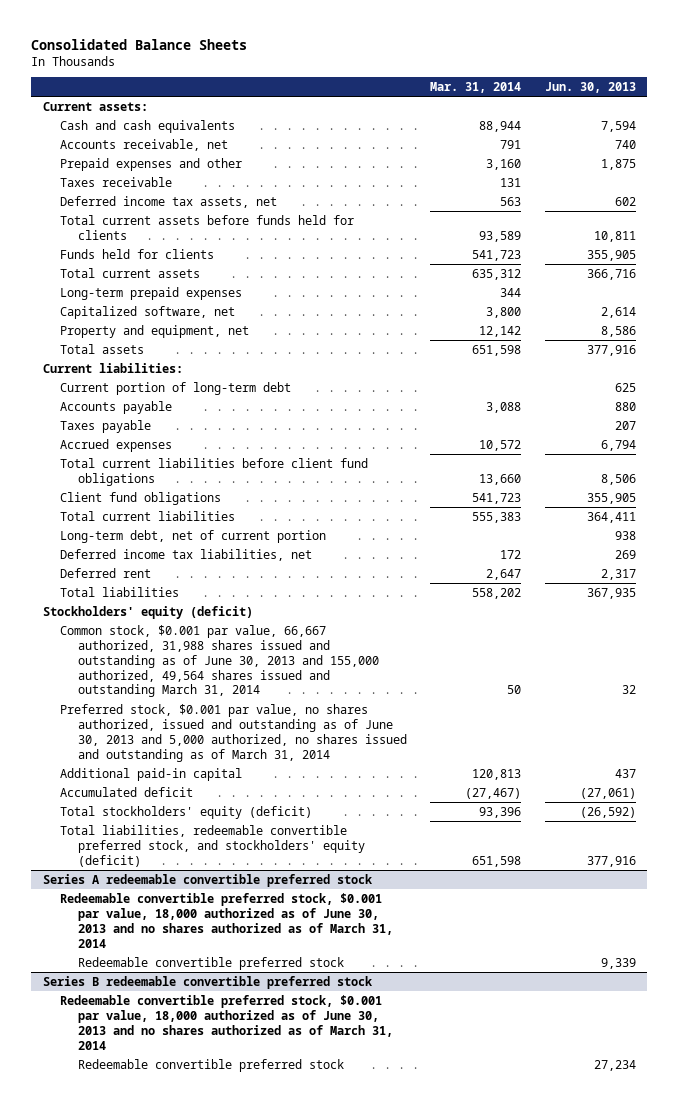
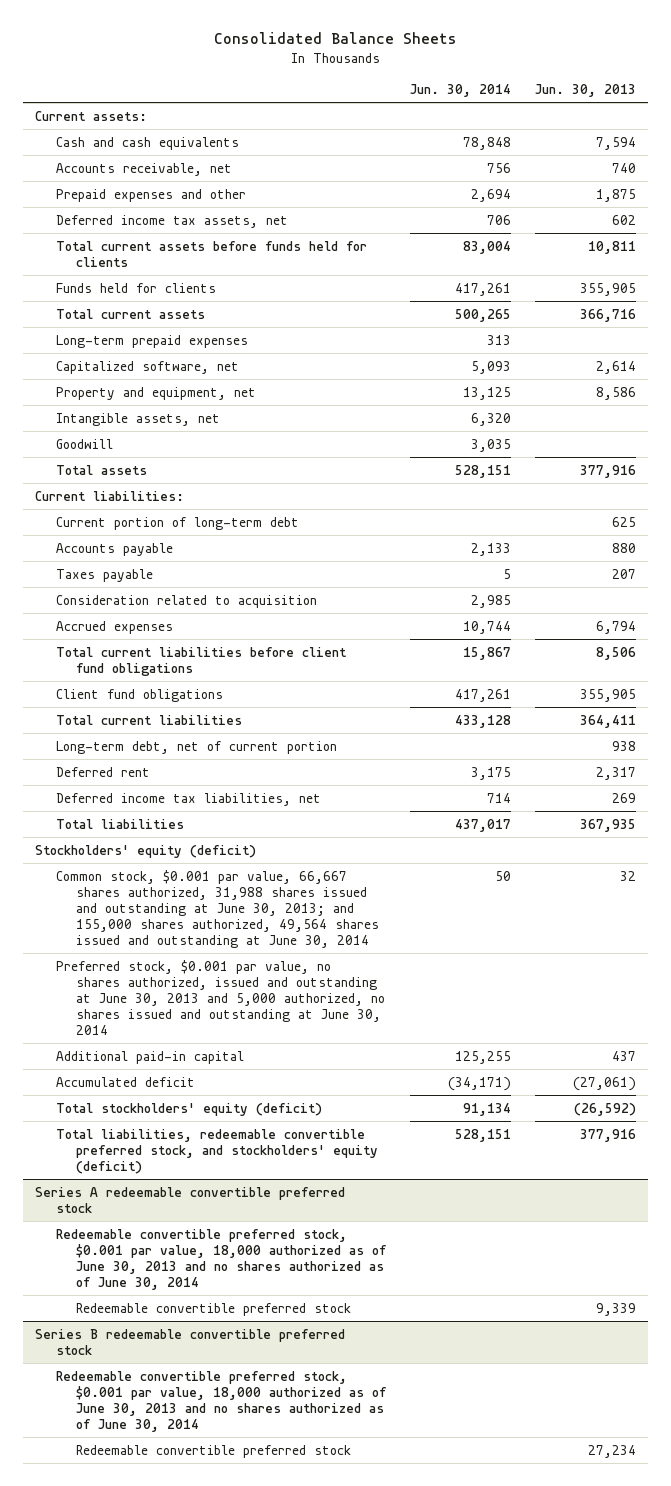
- | Mar. 31, 2014 | Jun. 30, 2013
+ | Jun. 30, 2014 | Jun. 30, 2013
- Taxes receivable | 131 |
+ Intangible assets, net | 6,320 |
+ Goodwill | 3,035 |
+ Consideration related to acquisition | 2,985 |
moved down: Deferred income tax liabilities, net | 714 | 269
- Common stock, $0.001 par value, 66,667 authorized, 31,988 shares issued and outstanding as of June 30, 2013 and 155,000 authorized, 49,564 shares issued and outstanding March 31, 2014 | 50 | 32
- Preferred stock, $0.001 par value, no shares authorized, issued and outstanding as of June 30, 2013 and 5,000 authorized, no shares issued and outstanding as of March 31, 2014
+ Common stock, $0.001 par value, 66,667 shares authorized, 31,988 shares issued and outstanding at June 30, 2013; and 155,000 shares authorized, 49,564 shares issued and outstanding at June 30, 2014 | 50 | 32
+ Preferred stock, $0.001 par value, no shares authorized, issued and outstanding at June 30, 2013 and 5,000 authorized, no shares issued and outstanding at June 30, 2014
@ Series A redeemable convertible preferred stock
- Redeemable convertible preferred stock, $0.001 par value, 18,000 authorized as of June 30, 2013 and no shares authorized as of March 31, 2014
+ Redeemable convertible preferred stock, $0.001 par value, 18,000 authorized as of June 30, 2013 and no shares authorized as of June 30, 2014
@ Series B redeemable convertible preferred stock
- Redeemable convertible preferred stock, $0.001 par value, 18,000 authorized as of June 30, 2013 and no shares authorized as of March 31, 2014
+ Redeemable convertible preferred stock, $0.001 par value, 18,000 authorized as of June 30, 2013 and no shares authorized as of June 30, 2014

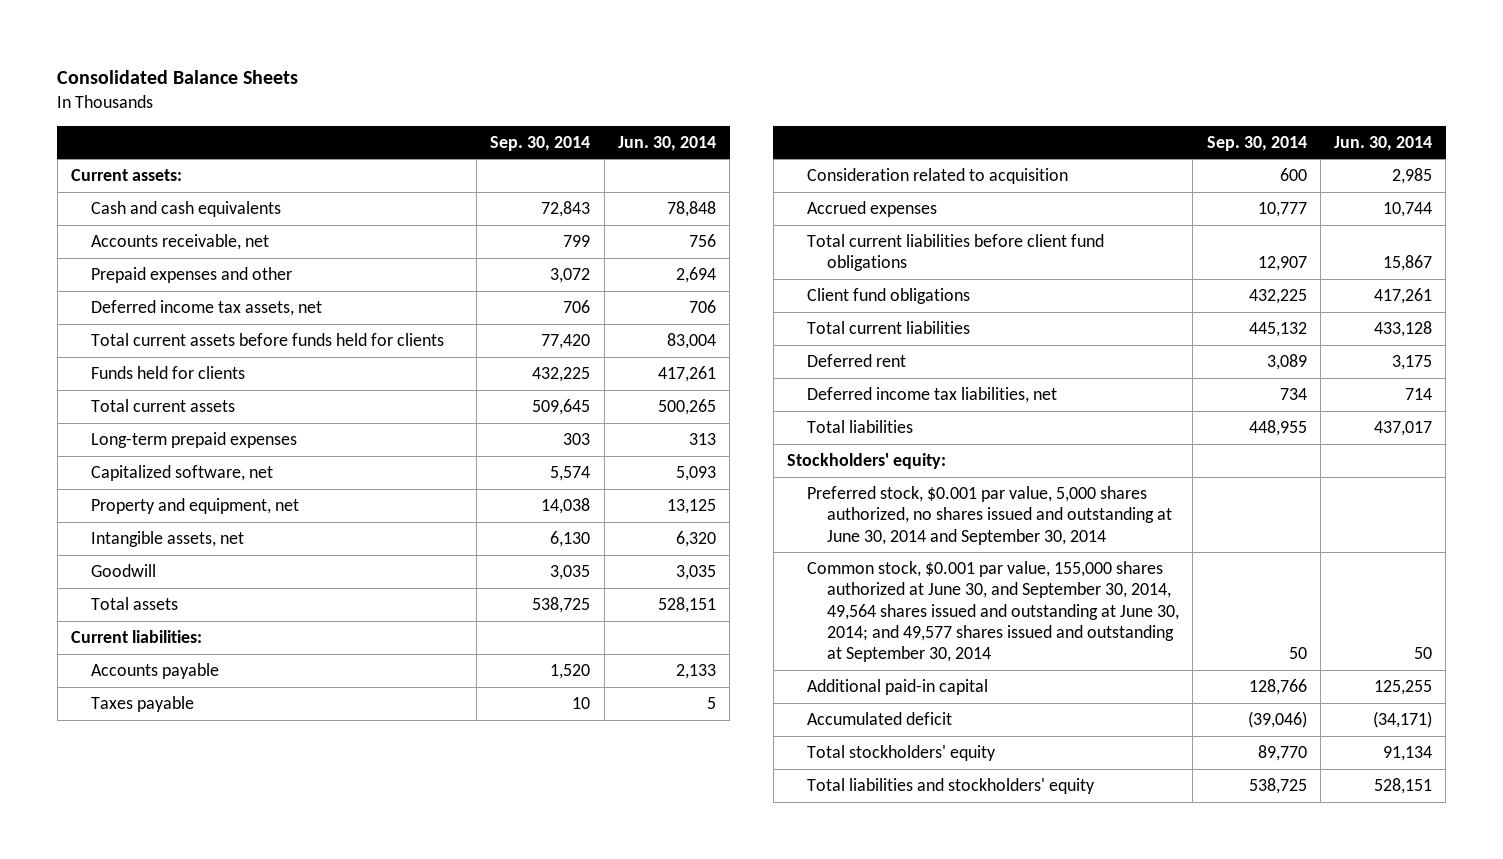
- | Jun. 30, 2014 | Jun. 30, 2013
+ | Sep. 30, 2014 | Jun. 30, 2014
- Current portion of long-term debt | | 625
- Long-term debt, net of current portion | | 938
- Stockholders' equity (deficit)
- Common stock, $0.001 par value, 66,667 shares authorized, 31,988 shares issued and outstanding at June 30, 2013; and 155,000 shares authorized, 49,564 shares issued and outstanding at June 30, 2014 | 50 | 32
- Preferred stock, $0.001 par value, no shares authorized, issued and outstanding at June 30, 2013 and 5,000 authorized, no shares issued and outstanding at June 30, 2014
+ Stockholders' equity:
+ Preferred stock, $0.001 par value, 5,000 shares authorized, no shares issued and outstanding at June 30, 2014 and September 30, 2014
+ Common stock, $0.001 par value, 155,000 shares authorized at June 30, and September 30, 2014, 49,564 shares issued and outstanding at June 30, 2014; and 49,577 shares issued and outstanding at September 30, 2014 | 50 | 50
- Total stockholders' equity (deficit) | 91,134 | (26,592)
- Total liabilities, redeemable convertible preferred stock, and stockholders' equity (deficit) | 528,151 | 377,916
- Series A redeemable convertible preferred stock
- Redeemable convertible preferred stock, $0.001 par value, 18,000 authorized as of June 30, 2013 and no shares authorized as of June 30, 2014
- Redeemable convertible preferred stock | | 9,339
- Series B redeemable convertible preferred stock
- Redeemable convertible preferred stock, $0.001 par value, 18,000 authorized as of June 30, 2013 and no shares authorized as of June 30, 2014
- Redeemable convertible preferred stock | | 27,234
+ Total stockholders' equity | 89,770 | 91,134
+ Total liabilities and stockholders' equity | 538,725 | 528,151

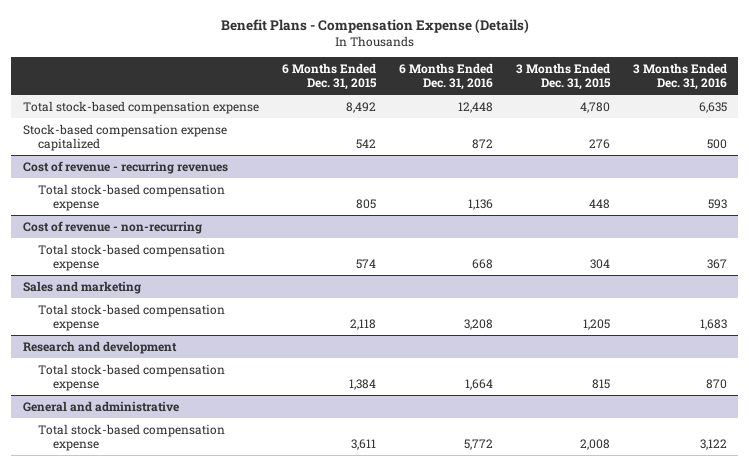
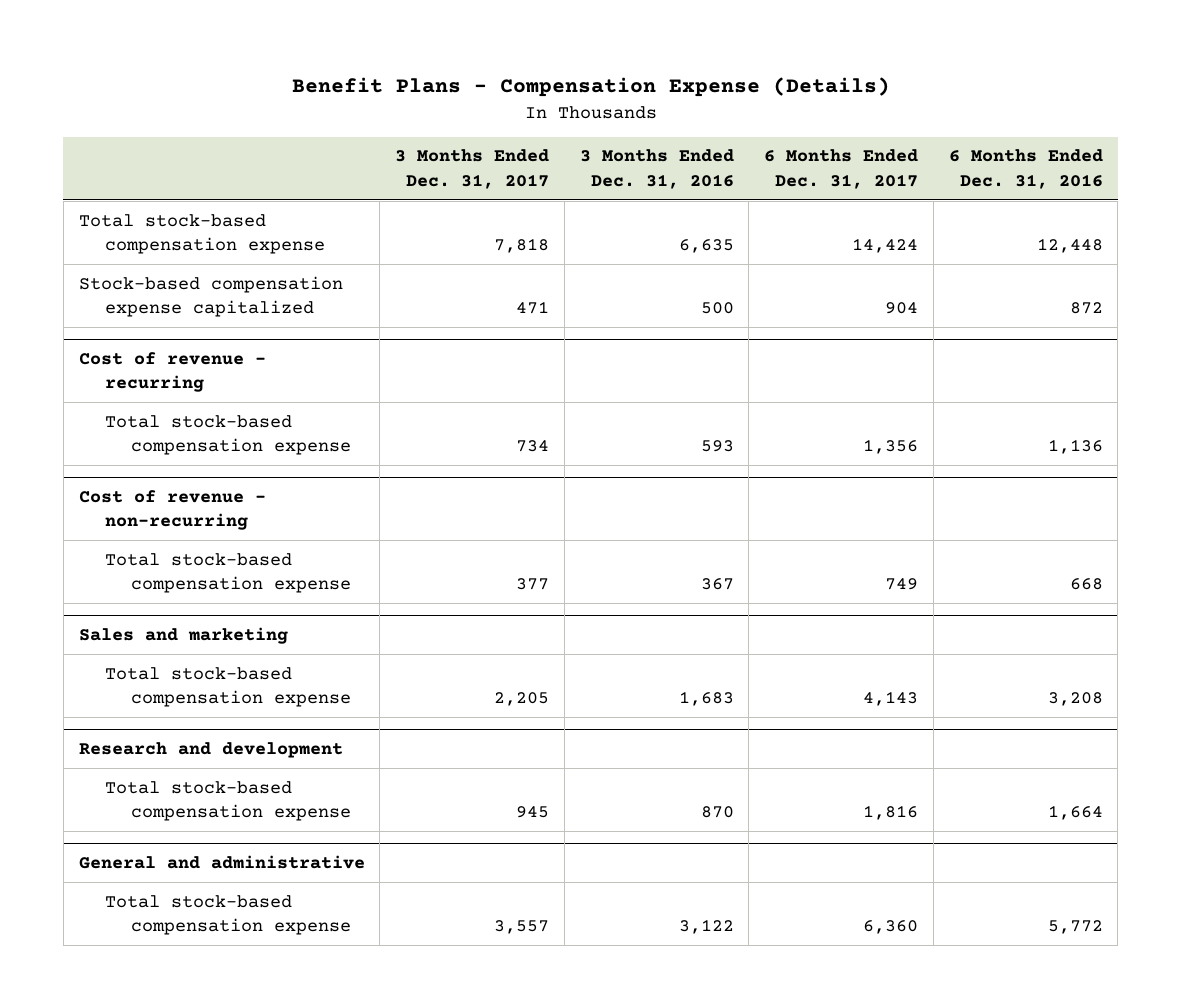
- | 6 Months Ended Dec. 31, 2015 | 6 Months Ended Dec. 31, 2016 | 3 Months Ended Dec. 31, 2015 | 3 Months Ended Dec. 31, 2016
+ | 3 Months Ended Dec. 31, 2017 | 3 Months Ended Dec. 31, 2016 | 6 Months Ended Dec. 31, 2017 | 6 Months Ended Dec. 31, 2016
- Cost of revenue - recurring revenues
+ Cost of revenue - recurring

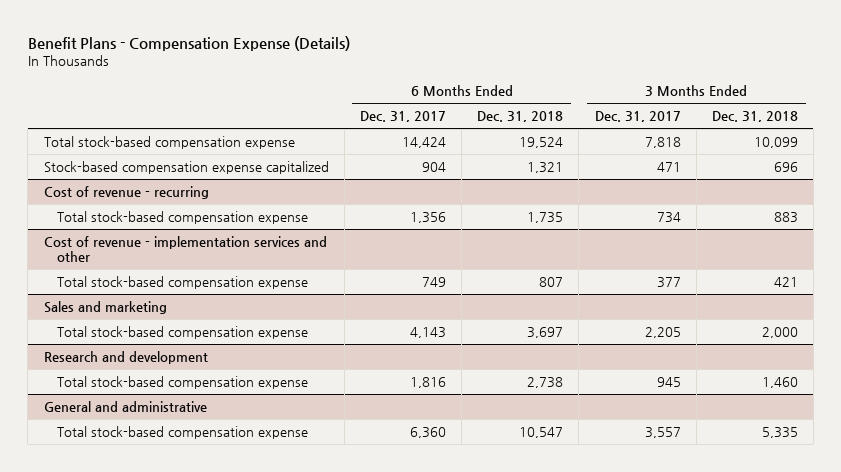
- | 3 Months Ended Dec. 31, 2017 | 3 Months Ended Dec. 31, 2016 | 6 Months Ended Dec. 31, 2017 | 6 Months Ended Dec. 31, 2016
+ | 6 Months Ended Dec. 31, 2017 | 6 Months Ended Dec. 31, 2018 | 3 Months Ended Dec. 31, 2017 | 3 Months Ended Dec. 31, 2018
- Cost of revenue - non-recurring
+ Cost of revenue - implementation services and other

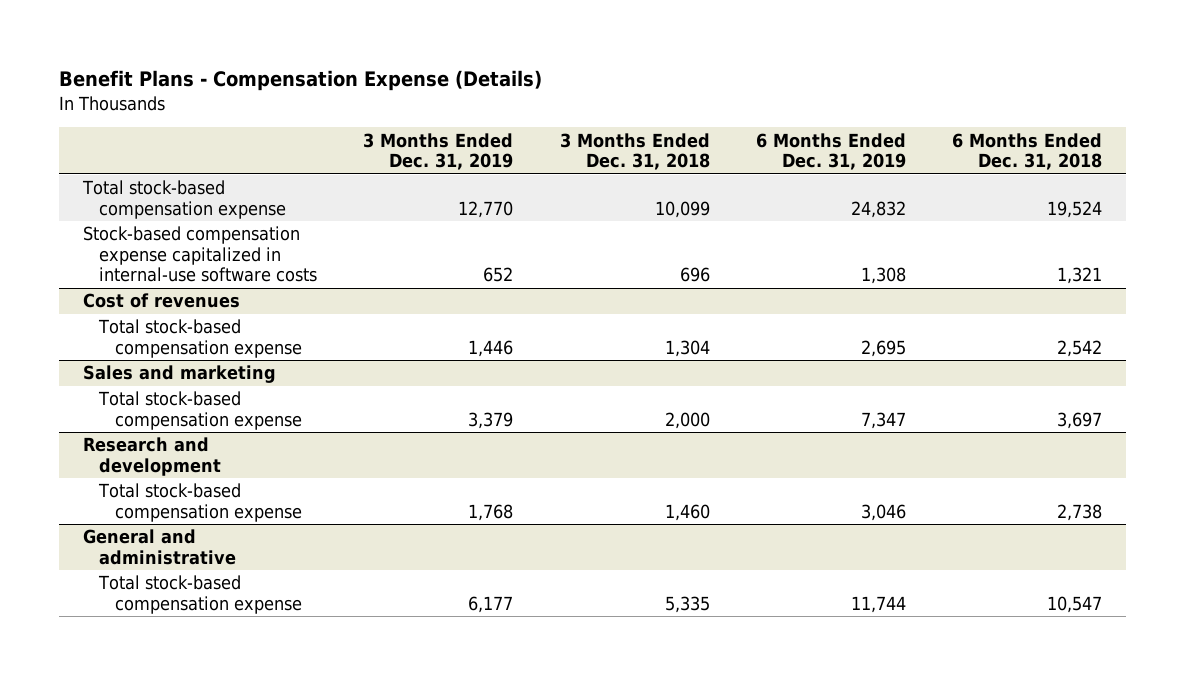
- | 6 Months Ended Dec. 31, 2017 | 6 Months Ended Dec. 31, 2018 | 3 Months Ended Dec. 31, 2017 | 3 Months Ended Dec. 31, 2018
+ | 3 Months Ended Dec. 31, 2019 | 3 Months Ended Dec. 31, 2018 | 6 Months Ended Dec. 31, 2019 | 6 Months Ended Dec. 31, 2018
- Stock-based compensation expense capitalized | 904 | 1,321 | 471 | 696
- Cost of revenue - recurring
- Total stock-based compensation expense | 1,356 | 1,735 | 734 | 883
- Cost of revenue - implementation services and other
- Total stock-based compensation expense | 749 | 807 | 377 | 421
+ Stock-based compensation expense capitalized in internal-use software costs | 652 | 696 | 1,308 | 1,321
+ Cost of revenues
+ Total stock-based compensation expense | 1,446 | 1,304 | 2,695 | 2,542

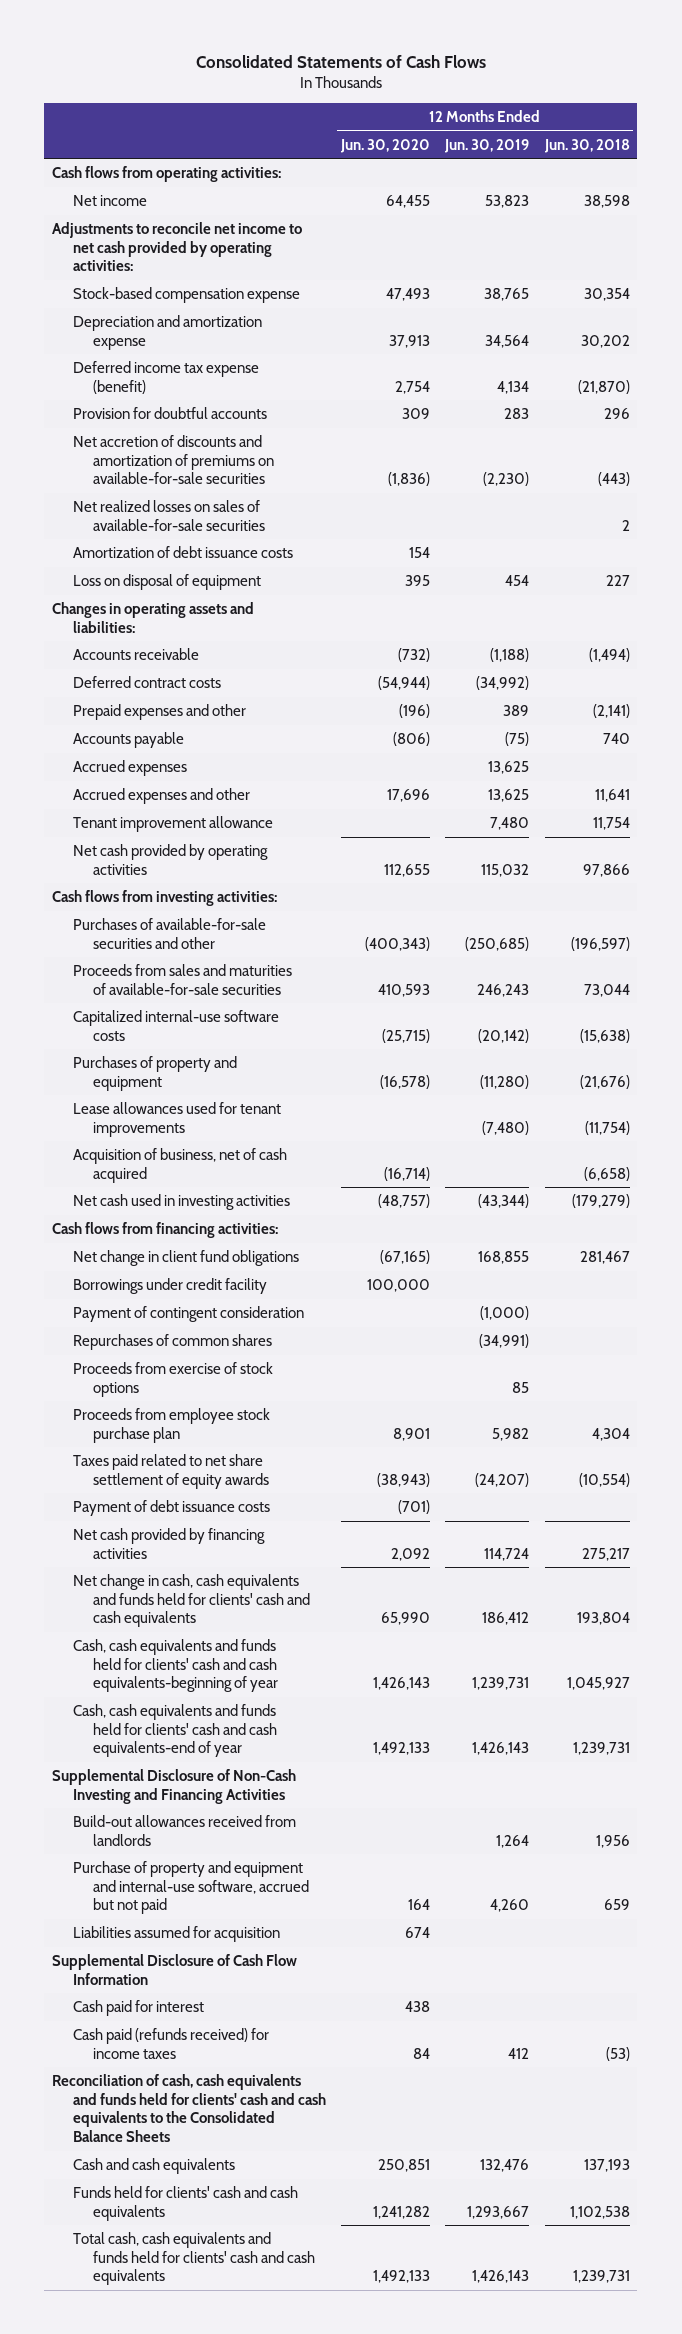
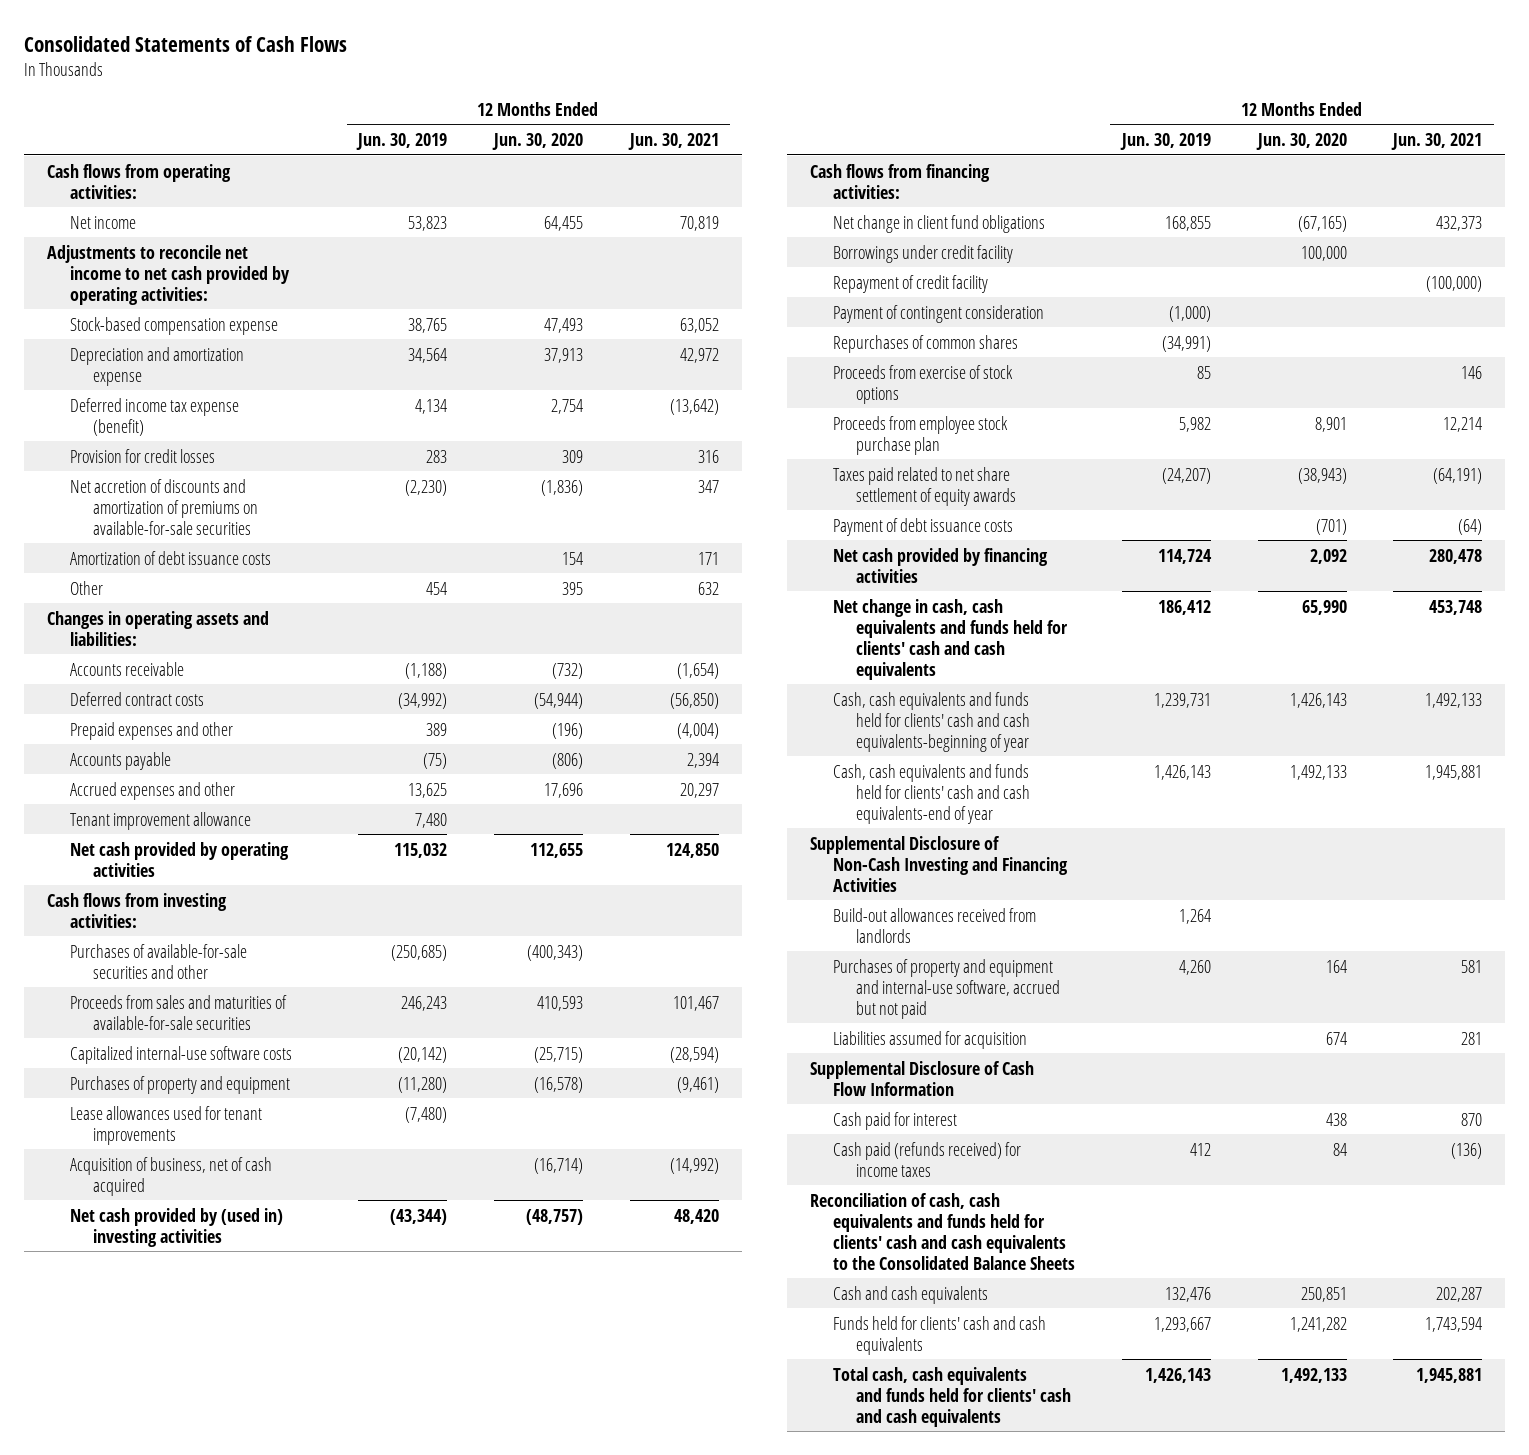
- | 12 Months Ended Jun. 30, 2020 | 12 Months Ended Jun. 30, 2019 | 12 Months Ended Jun. 30, 2018
+ | 12 Months Ended Jun. 30, 2019 | 12 Months Ended Jun. 30, 2020 | 12 Months Ended Jun. 30, 2021
- Provision for doubtful accounts | 309 | 283 | 296
+ Provision for credit losses | 283 | 309 | 316
- Net realized losses on sales of available-for-sale securities | | | 2
- Loss on disposal of equipment | 395 | 454 | 227
+ Other | 454 | 395 | 632
- Accrued expenses | | 13,625 |
- Net cash used in investing activities | (48,757) | (43,344) | (179,279)
+ Net cash provided by (used in) investing activities | (43,344) | (48,757) | 48,420
+ Repayment of credit facility | | | (100,000)
- Purchase of property and equipment and internal-use software, accrued but not paid | 164 | 4,260 | 659
+ Purchases of property and equipment and internal-use software, accrued but not paid | 4,260 | 164 | 581

